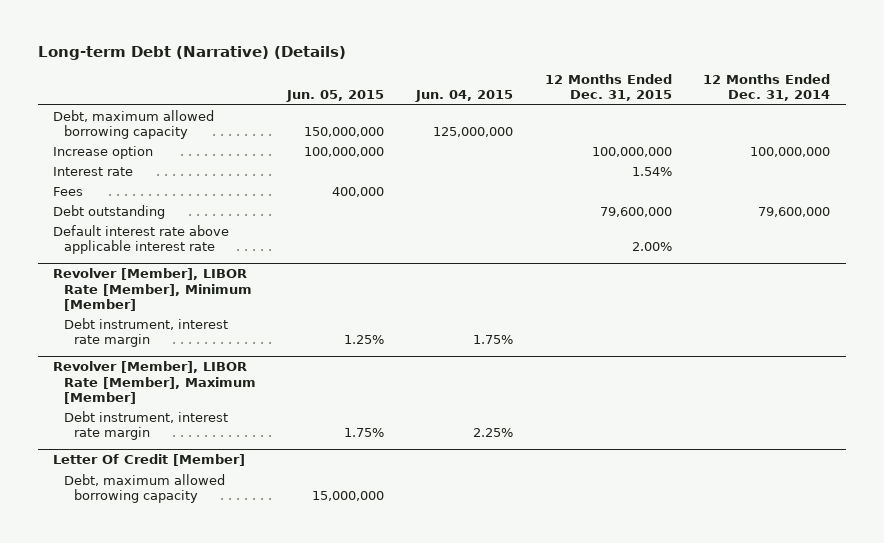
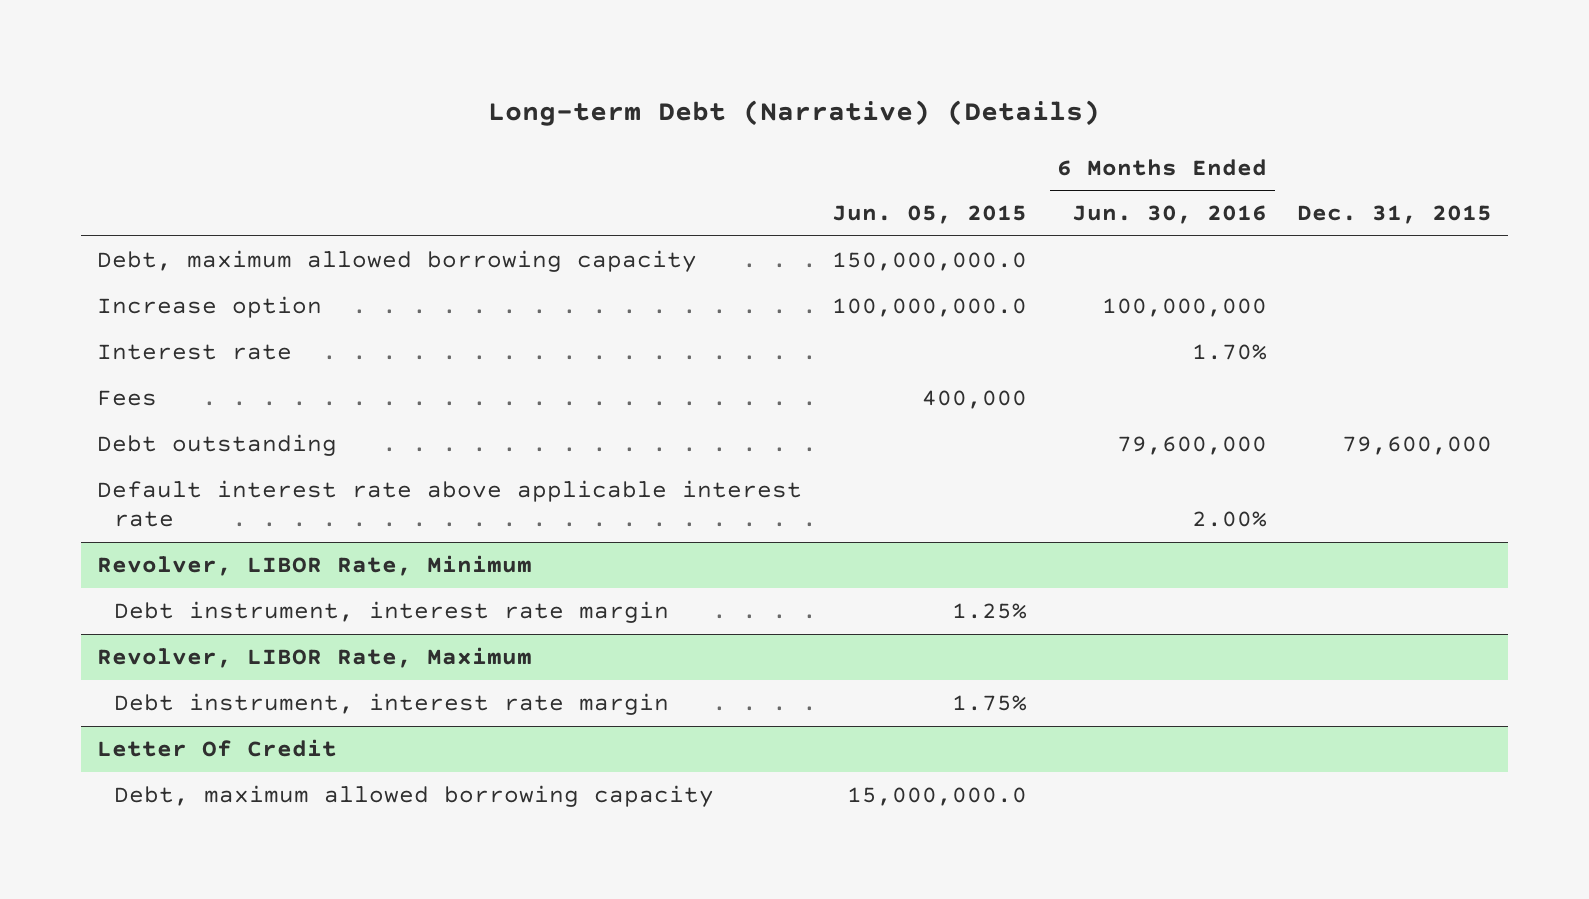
- | Jun. 05, 2015 | Jun. 04, 2015 | 12 Months Ended Dec. 31, 2015 | 12 Months Ended Dec. 31, 2014
+ | Jun. 05, 2015 | 6 Months Ended Jun. 30, 2016 | Dec. 31, 2015
- Debt, maximum allowed borrowing capacity | 150,000,000 | 125,000,000 | |
- Increase option | 100,000,000 | | 100,000,000 | 100,000,000
+ Debt, maximum allowed borrowing capacity | 150,000,000.0 | |
+ Increase option | 100,000,000.0 | 100,000,000 |
- Revolver [Member], LIBOR Rate [Member], Minimum [Member]
+ Revolver, LIBOR Rate, Minimum
- Revolver [Member], LIBOR Rate [Member], Maximum [Member]
+ Revolver, LIBOR Rate, Maximum
- Letter Of Credit [Member]
- Debt, maximum allowed borrowing capacity | 15,000,000 | | |
+ Letter Of Credit
+ Debt, maximum allowed borrowing capacity | 15,000,000.0 | |

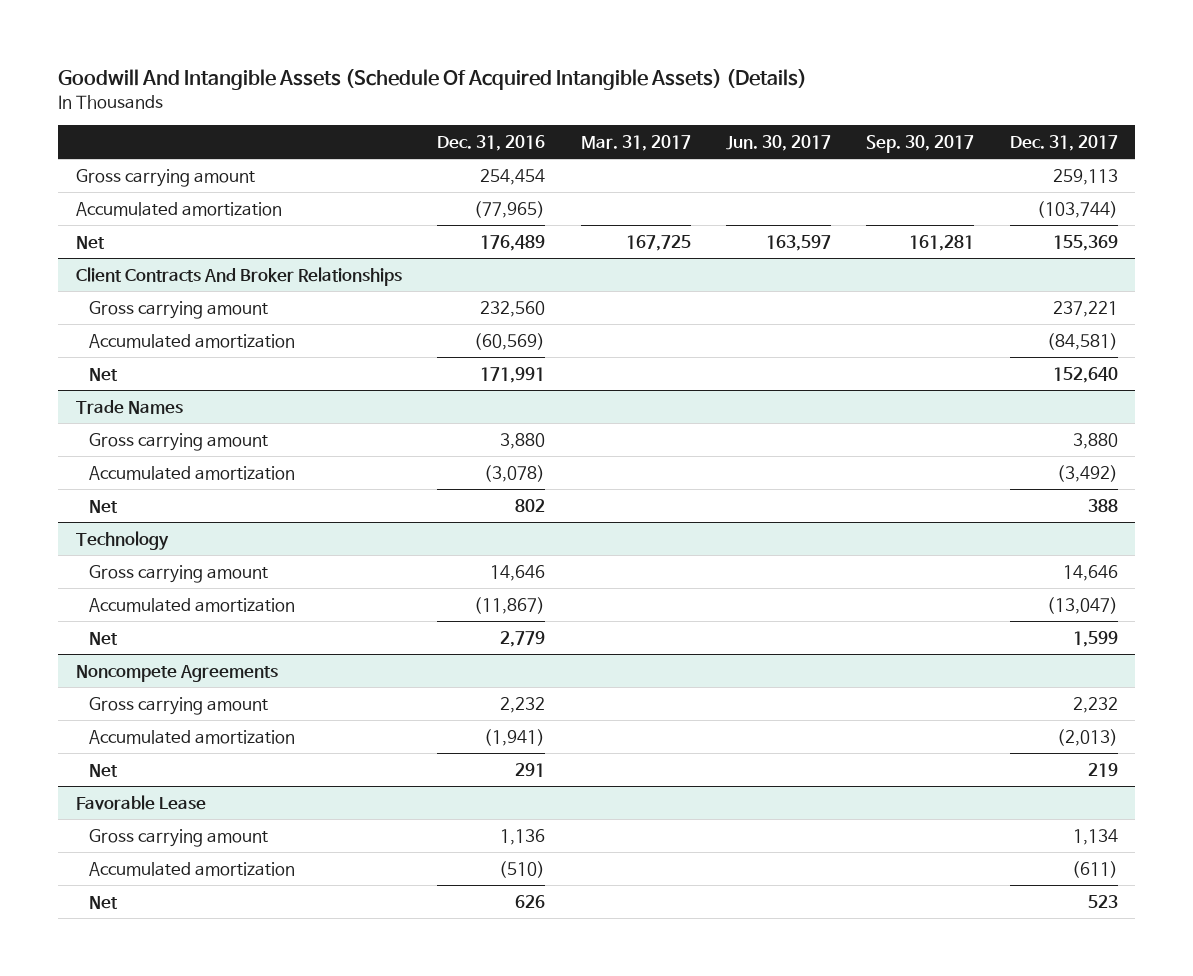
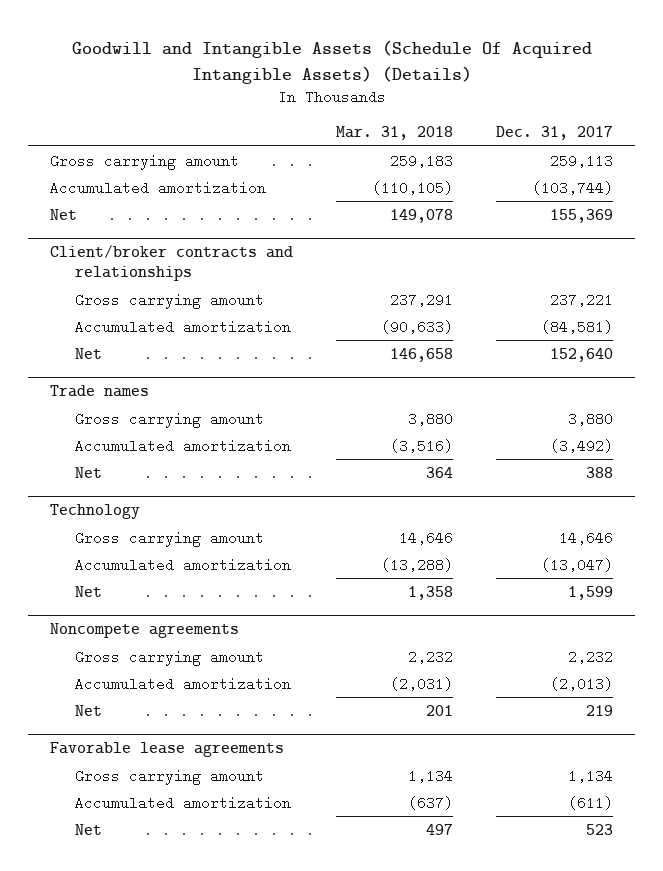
- Goodwill And Intangible Assets (Schedule Of Acquired Intangible Assets) (Details)
+ Goodwill and Intangible Assets (Schedule Of Acquired Intangible Assets) (Details)
- | Dec. 31, 2016 | Mar. 31, 2017 | Jun. 30, 2017 | Sep. 30, 2017 | Dec. 31, 2017
+ | Mar. 31, 2018 | Dec. 31, 2017
- Client Contracts And Broker Relationships
+ Client/broker contracts and relationships
- Trade Names
+ Trade names
- Noncompete Agreements
+ Noncompete agreements
- Favorable Lease
+ Favorable lease agreements

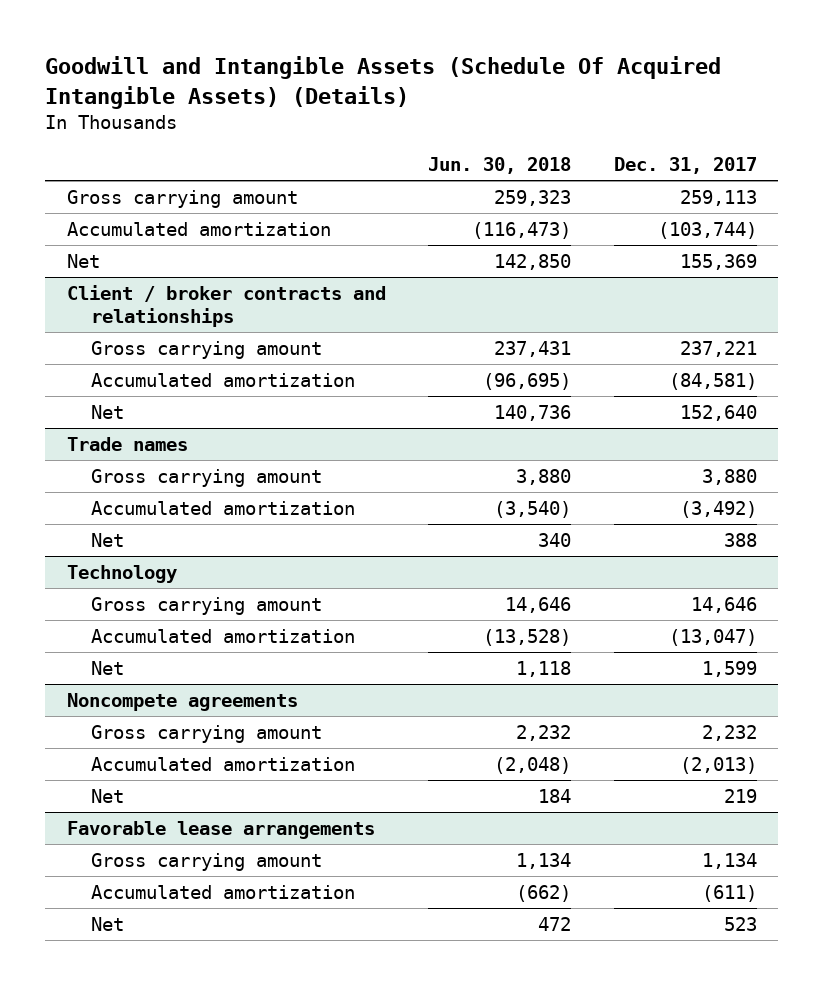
- | Mar. 31, 2018 | Dec. 31, 2017
+ | Jun. 30, 2018 | Dec. 31, 2017
- Client/broker contracts and relationships
+ Client / broker contracts and relationships
- Favorable lease agreements
+ Favorable lease arrangements

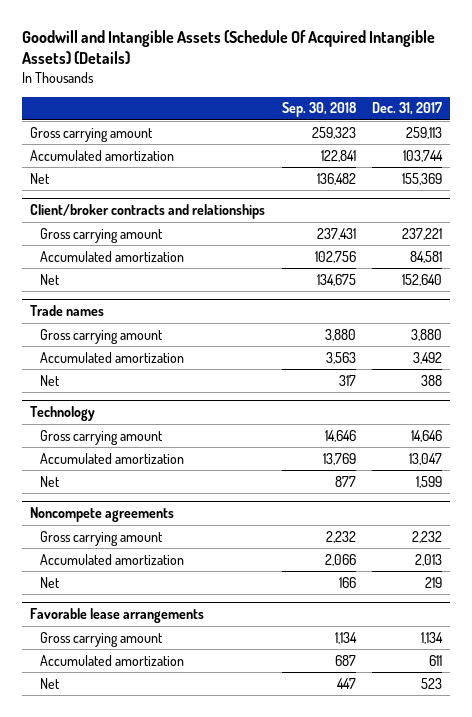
- | Jun. 30, 2018 | Dec. 31, 2017
+ | Sep. 30, 2018 | Dec. 31, 2017
- Accumulated amortization | (116,473) | (103,744)
+ Accumulated amortization | 122,841 | 103,744
- Client / broker contracts and relationships
+ Client/broker contracts and relationships
- Accumulated amortization | (96,695) | (84,581)
+ Accumulated amortization | 102,756 | 84,581
@ Trade names
- Accumulated amortization | (3,540) | (3,492)
+ Accumulated amortization | 3,563 | 3,492
@ Technology
- Accumulated amortization | (13,528) | (13,047)
+ Accumulated amortization | 13,769 | 13,047
@ Noncompete agreements
- Accumulated amortization | (2,048) | (2,013)
+ Accumulated amortization | 2,066 | 2,013
@ Favorable lease arrangements
- Accumulated amortization | (662) | (611)
+ Accumulated amortization | 687 | 611

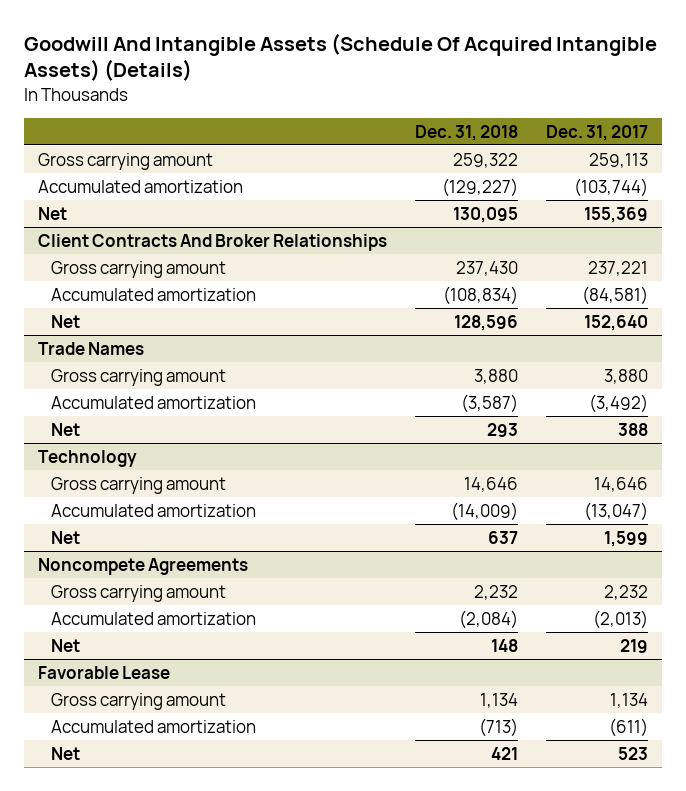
- Goodwill and Intangible Assets (Schedule Of Acquired Intangible Assets) (Details)
+ Goodwill And Intangible Assets (Schedule Of Acquired Intangible Assets) (Details)
- | Sep. 30, 2018 | Dec. 31, 2017
+ | Dec. 31, 2018 | Dec. 31, 2017
- Accumulated amortization | 122,841 | 103,744
+ Accumulated amortization | (129,227) | (103,744)
- Client/broker contracts and relationships
+ Client Contracts And Broker Relationships
- Accumulated amortization | 102,756 | 84,581
+ Accumulated amortization | (108,834) | (84,581)
- Trade names
+ Trade Names
- Accumulated amortization | 3,563 | 3,492
+ Accumulated amortization | (3,587) | (3,492)
@ Technology
- Accumulated amortization | 13,769 | 13,047
+ Accumulated amortization | (14,009) | (13,047)
- Noncompete agreements
+ Noncompete Agreements
- Accumulated amortization | 2,066 | 2,013
+ Accumulated amortization | (2,084) | (2,013)
- Favorable lease arrangements
+ Favorable Lease
- Accumulated amortization | 687 | 611
+ Accumulated amortization | (713) | (611)

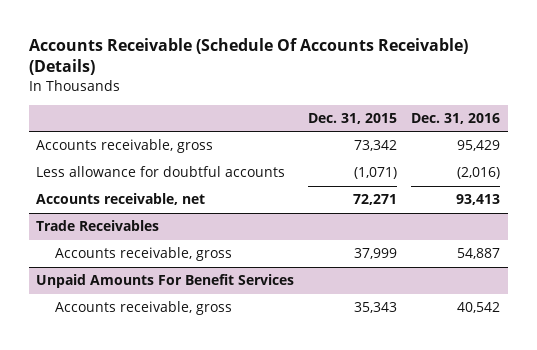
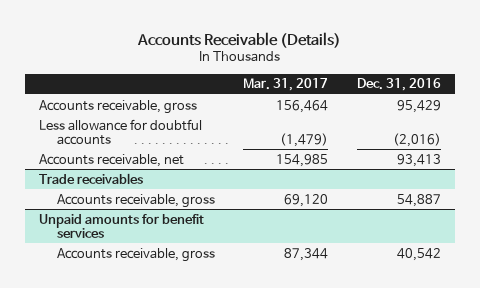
- Accounts Receivable (Schedule Of Accounts Receivable) (Details)
+ Accounts Receivable (Details)
- | Dec. 31, 2015 | Dec. 31, 2016
+ | Mar. 31, 2017 | Dec. 31, 2016
- Trade Receivables
+ Trade receivables
- Unpaid Amounts For Benefit Services
+ Unpaid amounts for benefit services

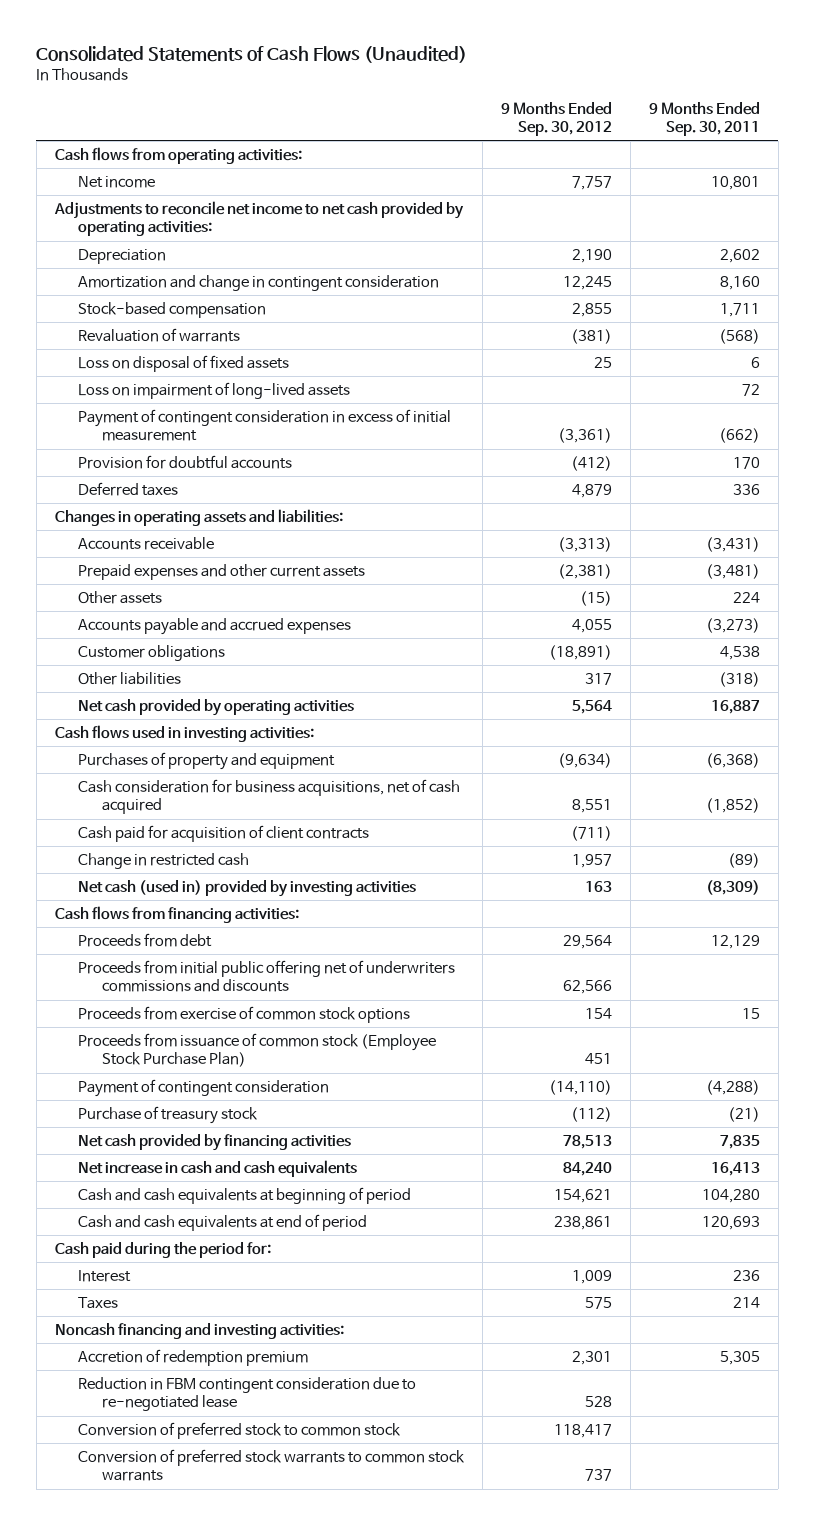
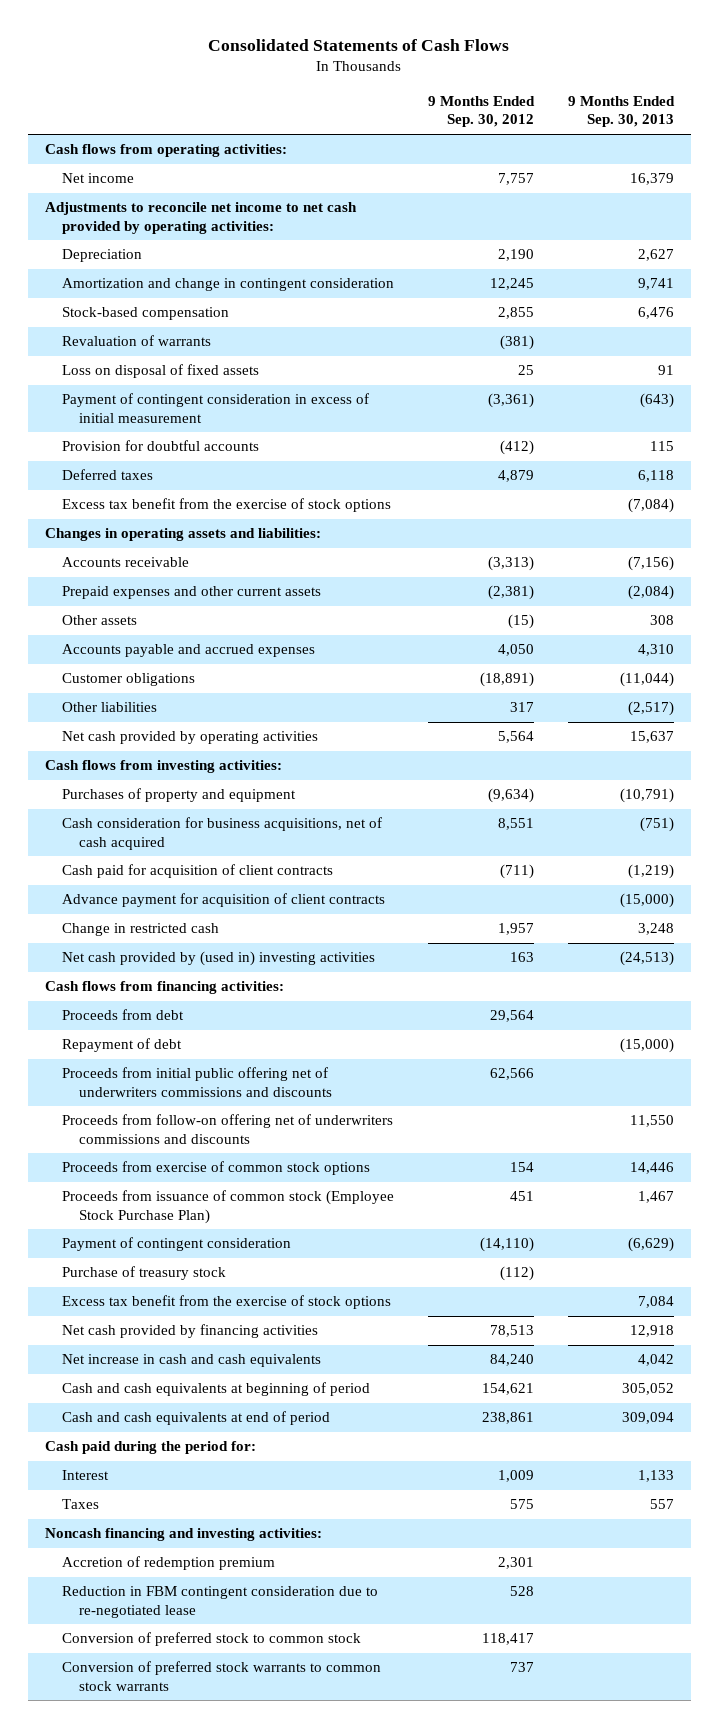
- Consolidated Statements of Cash Flows (Unaudited)
+ Consolidated Statements of Cash Flows
- | 9 Months Ended Sep. 30, 2012 | 9 Months Ended Sep. 30, 2011
+ | 9 Months Ended Sep. 30, 2012 | 9 Months Ended Sep. 30, 2013
- Loss on impairment of long-lived assets | | 72
+ Excess tax benefit from the exercise of stock options | | (7,084)
- Accounts payable and accrued expenses | 4,055 | (3,273)
+ Accounts payable and accrued expenses | 4,050 | 4,310
- Cash flows used in investing activities:
+ Cash flows from investing activities:
+ Advance payment for acquisition of client contracts | | (15,000)
- Net cash (used in) provided by investing activities | 163 | (8,309)
+ Net cash provided by (used in) investing activities | 163 | (24,513)
+ Repayment of debt | | (15,000)
+ Proceeds from follow-on offering net of underwriters commissions and discounts | | 11,550
+ Excess tax benefit from the exercise of stock options | | 7,084

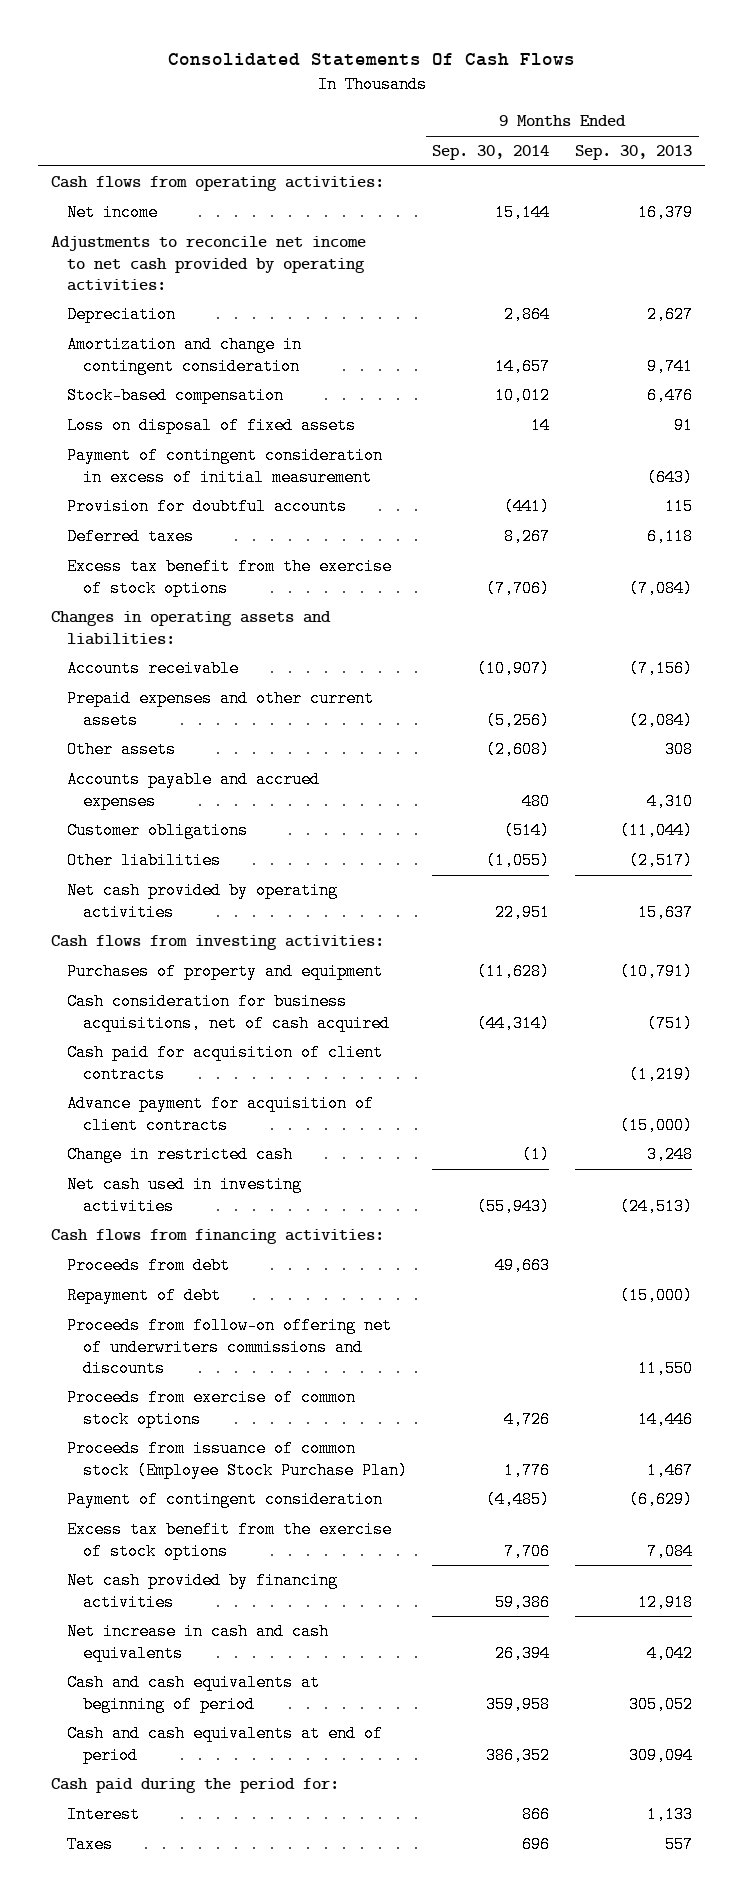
- Consolidated Statements of Cash Flows
+ Consolidated Statements Of Cash Flows
- | 9 Months Ended Sep. 30, 2012 | 9 Months Ended Sep. 30, 2013
+ | 9 Months Ended Sep. 30, 2014 | 9 Months Ended Sep. 30, 2013
- Revaluation of warrants | (381) |
- Net cash provided by (used in) investing activities | 163 | (24,513)
+ Net cash used in investing activities | (55,943) | (24,513)
- Proceeds from initial public offering net of underwriters commissions and discounts | 62,566 |
- Purchase of treasury stock | (112) |
- Noncash financing and investing activities:
- Accretion of redemption premium | 2,301 |
- Reduction in FBM contingent consideration due to re-negotiated lease | 528 |
- Conversion of preferred stock to common stock | 118,417 |
- Conversion of preferred stock warrants to common stock warrants | 737 |

